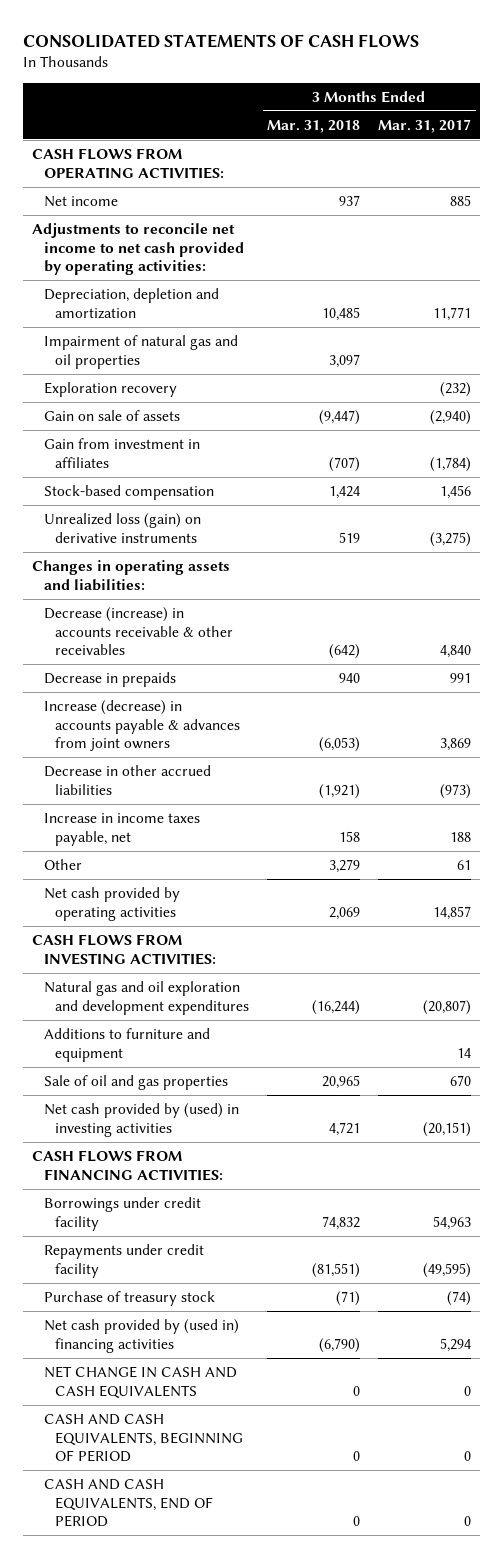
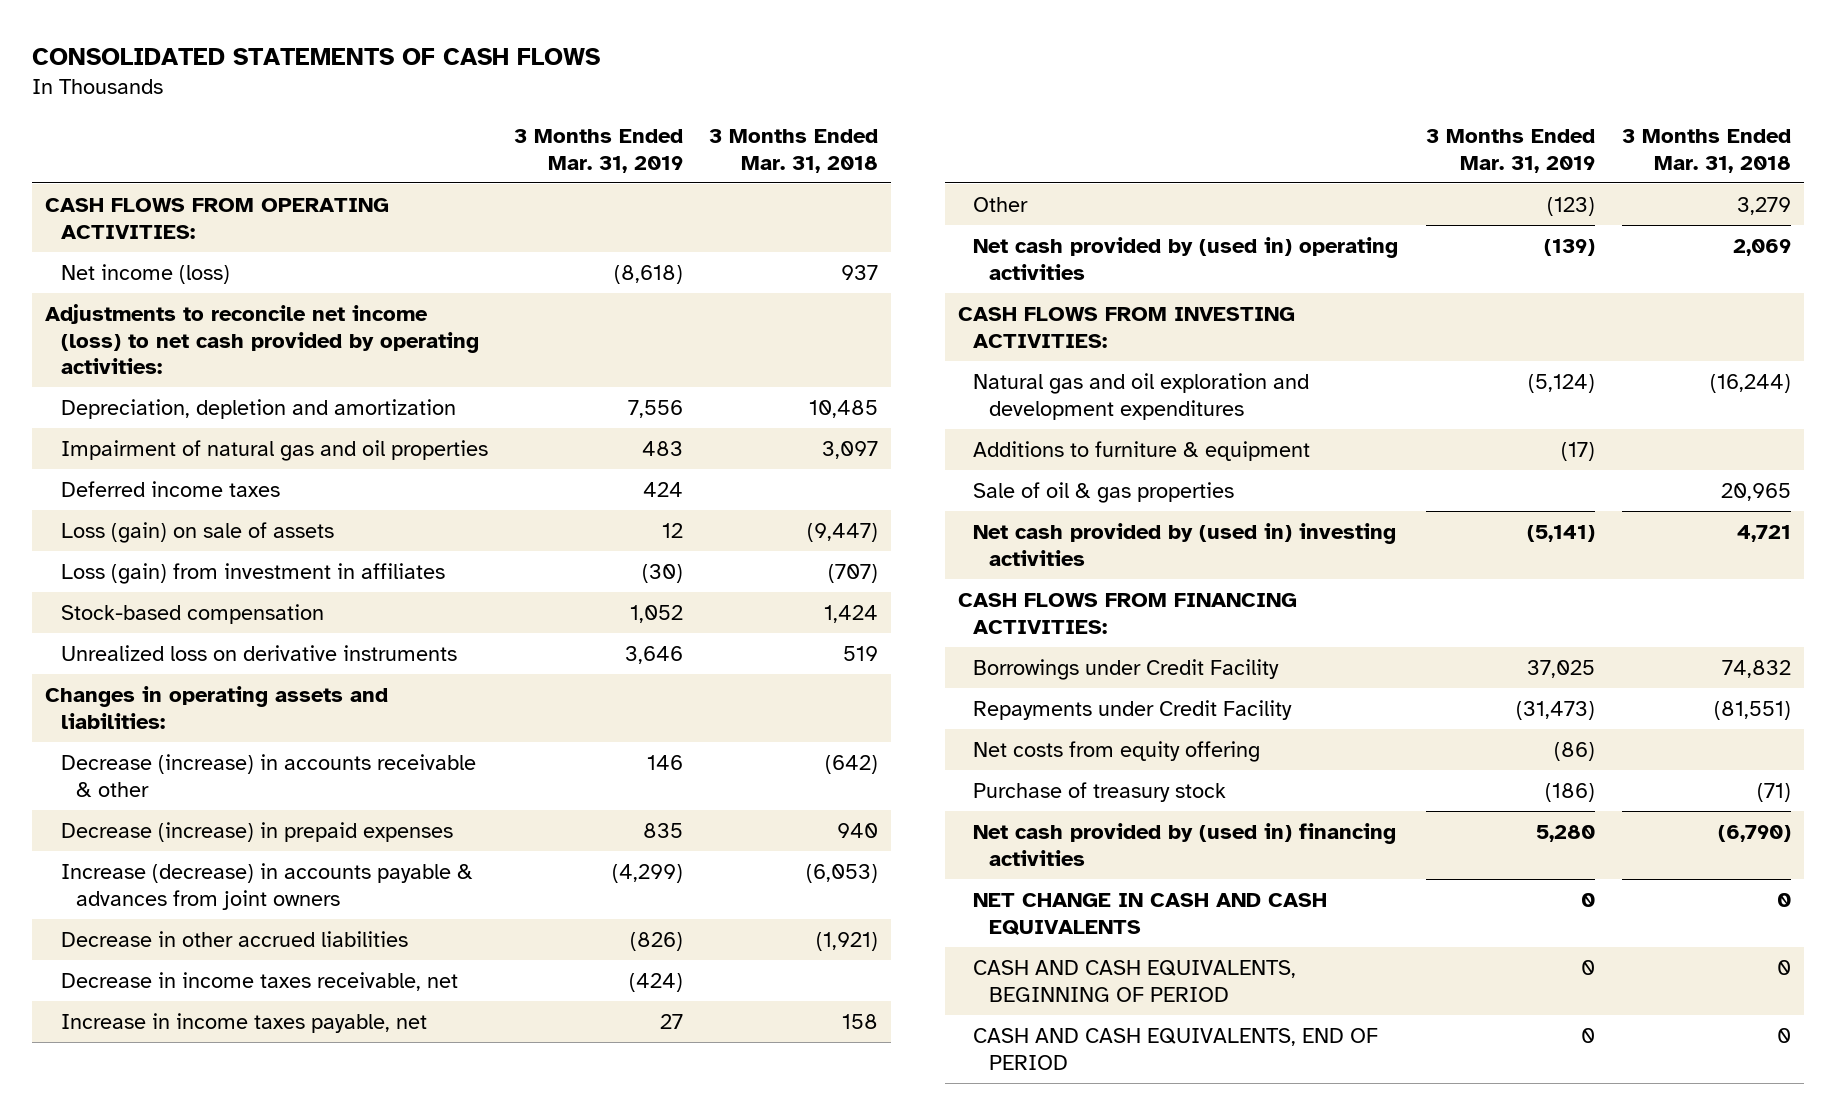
- | 3 Months Ended Mar. 31, 2018 | 3 Months Ended Mar. 31, 2017
+ | 3 Months Ended Mar. 31, 2019 | 3 Months Ended Mar. 31, 2018
- Net income | 937 | 885
- Adjustments to reconcile net income to net cash provided by operating activities:
+ Net income (loss) | (8,618) | 937
+ Adjustments to reconcile net income (loss) to net cash provided by operating activities:
- Exploration recovery | | (232)
- Gain on sale of assets | (9,447) | (2,940)
- Gain from investment in affiliates | (707) | (1,784)
+ Deferred income taxes | 424 |
+ Loss (gain) on sale of assets | 12 | (9,447)
+ Loss (gain) from investment in affiliates | (30) | (707)
- Unrealized loss (gain) on derivative instruments | 519 | (3,275)
+ Unrealized loss on derivative instruments | 3,646 | 519
- Decrease (increase) in accounts receivable & other receivables | (642) | 4,840
- Decrease in prepaids | 940 | 991
+ Decrease (increase) in accounts receivable & other | 146 | (642)
+ Decrease (increase) in prepaid expenses | 835 | 940
+ Decrease in income taxes receivable, net | (424) |
- Net cash provided by operating activities | 2,069 | 14,857
+ Net cash provided by (used in) operating activities | (139) | 2,069
- Additions to furniture and equipment | | 14
- Sale of oil and gas properties | 20,965 | 670
- Net cash provided by (used) in investing activities | 4,721 | (20,151)
+ Additions to furniture & equipment | (17) |
+ Sale of oil & gas properties | | 20,965
+ Net cash provided by (used in) investing activities | (5,141) | 4,721
- Borrowings under credit facility | 74,832 | 54,963
- Repayments under credit facility | (81,551) | (49,595)
+ Borrowings under Credit Facility | 37,025 | 74,832
+ Repayments under Credit Facility | (31,473) | (81,551)
+ Net costs from equity offering | (86) |

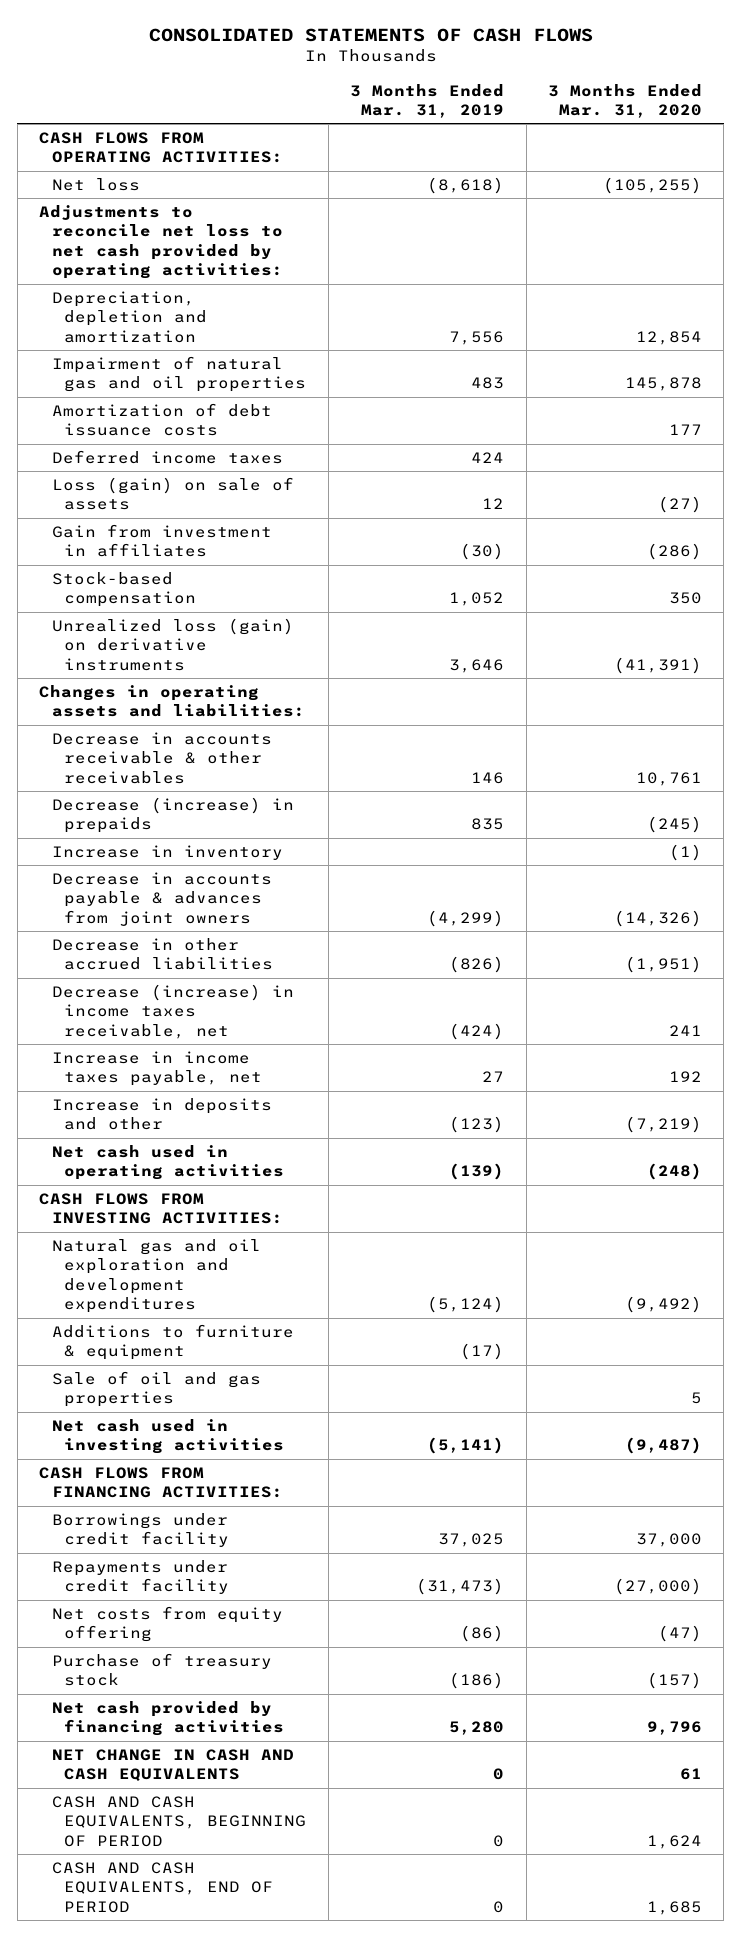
- | 3 Months Ended Mar. 31, 2019 | 3 Months Ended Mar. 31, 2018
+ | 3 Months Ended Mar. 31, 2019 | 3 Months Ended Mar. 31, 2020
- Net income (loss) | (8,618) | 937
- Adjustments to reconcile net income (loss) to net cash provided by operating activities:
+ Net loss | (8,618) | (105,255)
+ Adjustments to reconcile net loss to net cash provided by operating activities:
+ Amortization of debt issuance costs | | 177
- Loss (gain) from investment in affiliates | (30) | (707)
+ Gain from investment in affiliates | (30) | (286)
- Unrealized loss on derivative instruments | 3,646 | 519
+ Unrealized loss (gain) on derivative instruments | 3,646 | (41,391)
- Decrease (increase) in accounts receivable & other | 146 | (642)
- Decrease (increase) in prepaid expenses | 835 | 940
- Increase (decrease) in accounts payable & advances from joint owners | (4,299) | (6,053)
+ Decrease in accounts receivable & other receivables | 146 | 10,761
+ Decrease (increase) in prepaids | 835 | (245)
+ Increase in inventory | | (1)
+ Decrease in accounts payable & advances from joint owners | (4,299) | (14,326)
- Decrease in income taxes receivable, net | (424) |
+ Decrease (increase) in income taxes receivable, net | (424) | 241
- Other | (123) | 3,279
- Net cash provided by (used in) operating activities | (139) | 2,069
+ Increase in deposits and other | (123) | (7,219)
+ Net cash used in operating activities | (139) | (248)
- Sale of oil & gas properties | | 20,965
- Net cash provided by (used in) investing activities | (5,141) | 4,721
+ Sale of oil and gas properties | | 5
+ Net cash used in investing activities | (5,141) | (9,487)
- Borrowings under Credit Facility | 37,025 | 74,832
- Repayments under Credit Facility | (31,473) | (81,551)
+ Borrowings under credit facility | 37,025 | 37,000
+ Repayments under credit facility | (31,473) | (27,000)
- Net cash provided by (used in) financing activities | 5,280 | (6,790)
+ Net cash provided by financing activities | 5,280 | 9,796

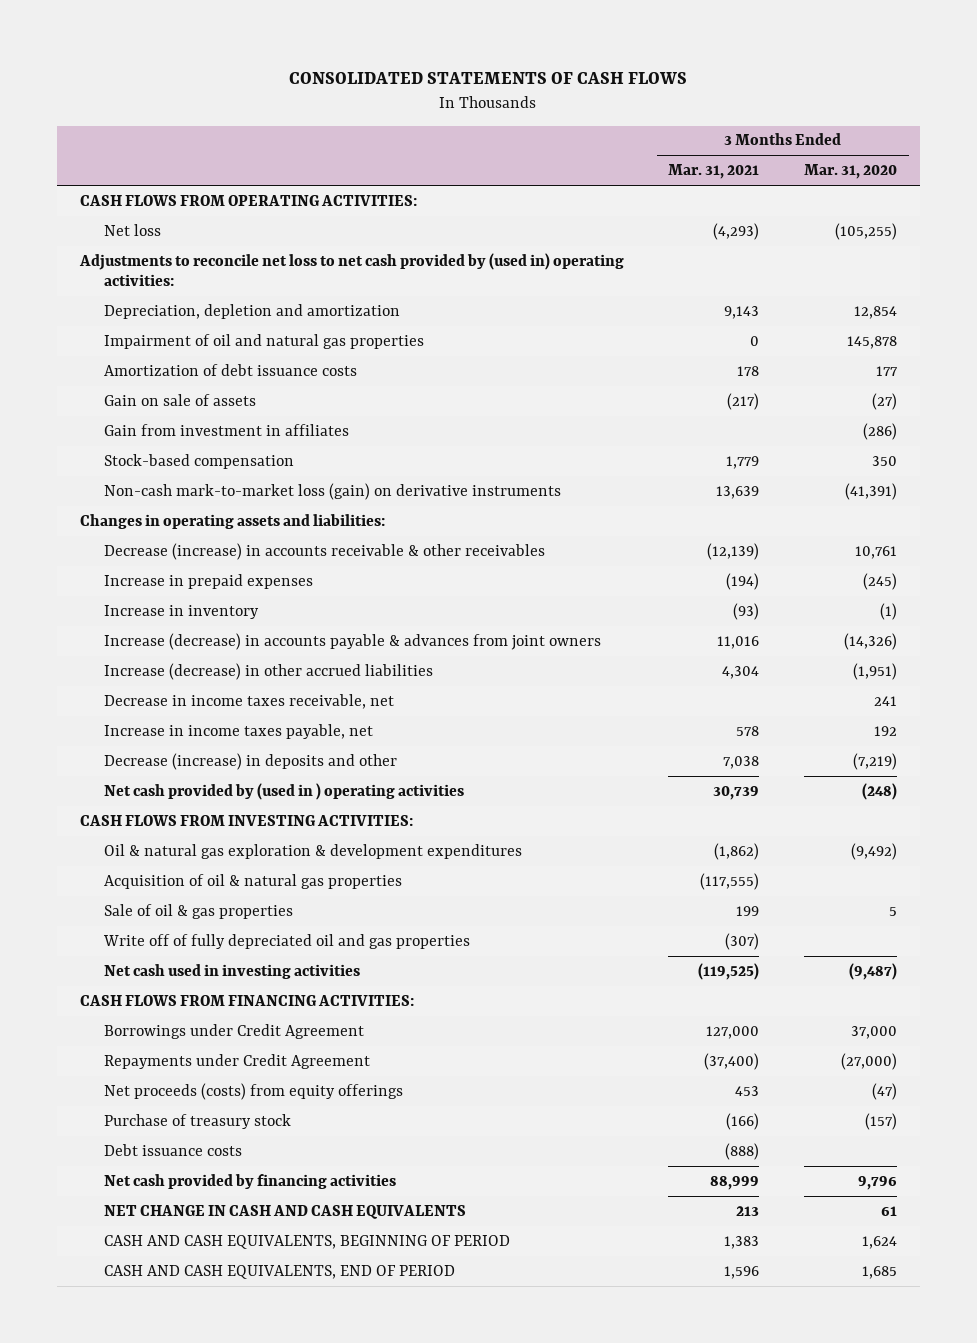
- | 3 Months Ended Mar. 31, 2019 | 3 Months Ended Mar. 31, 2020
+ | 3 Months Ended Mar. 31, 2021 | 3 Months Ended Mar. 31, 2020
- Adjustments to reconcile net loss to net cash provided by operating activities:
+ Adjustments to reconcile net loss to net cash provided by (used in) operating activities:
- Impairment of natural gas and oil properties | 483 | 145,878
+ Impairment of oil and natural gas properties | 0 | 145,878
- Deferred income taxes | 424 |
- Loss (gain) on sale of assets | 12 | (27)
+ Gain on sale of assets | (217) | (27)
- Unrealized loss (gain) on derivative instruments | 3,646 | (41,391)
+ Non-cash mark-to-market loss (gain) on derivative instruments | 13,639 | (41,391)
- Decrease in accounts receivable & other receivables | 146 | 10,761
- Decrease (increase) in prepaids | 835 | (245)
+ Decrease (increase) in accounts receivable & other receivables | (12,139) | 10,761
+ Increase in prepaid expenses | (194) | (245)
- Decrease in accounts payable & advances from joint owners | (4,299) | (14,326)
- Decrease in other accrued liabilities | (826) | (1,951)
- Decrease (increase) in income taxes receivable, net | (424) | 241
+ Increase (decrease) in accounts payable & advances from joint owners | 11,016 | (14,326)
+ Increase (decrease) in other accrued liabilities | 4,304 | (1,951)
+ Decrease in income taxes receivable, net | | 241
- Increase in deposits and other | (123) | (7,219)
- Net cash used in operating activities | (139) | (248)
+ Decrease (increase) in deposits and other | 7,038 | (7,219)
+ Net cash provided by (used in ) operating activities | 30,739 | (248)
- Natural gas and oil exploration and development expenditures | (5,124) | (9,492)
- Additions to furniture & equipment | (17) |
- Sale of oil and gas properties | | 5
+ Oil & natural gas exploration & development expenditures | (1,862) | (9,492)
+ Acquisition of oil & natural gas properties | (117,555) |
+ Sale of oil & gas properties | 199 | 5
+ Write off of fully depreciated oil and gas properties | (307) |
- Borrowings under credit facility | 37,025 | 37,000
- Repayments under credit facility | (31,473) | (27,000)
- Net costs from equity offering | (86) | (47)
+ Borrowings under Credit Agreement | 127,000 | 37,000
+ Repayments under Credit Agreement | (37,400) | (27,000)
+ Net proceeds (costs) from equity offerings | 453 | (47)
+ Debt issuance costs | (888) |

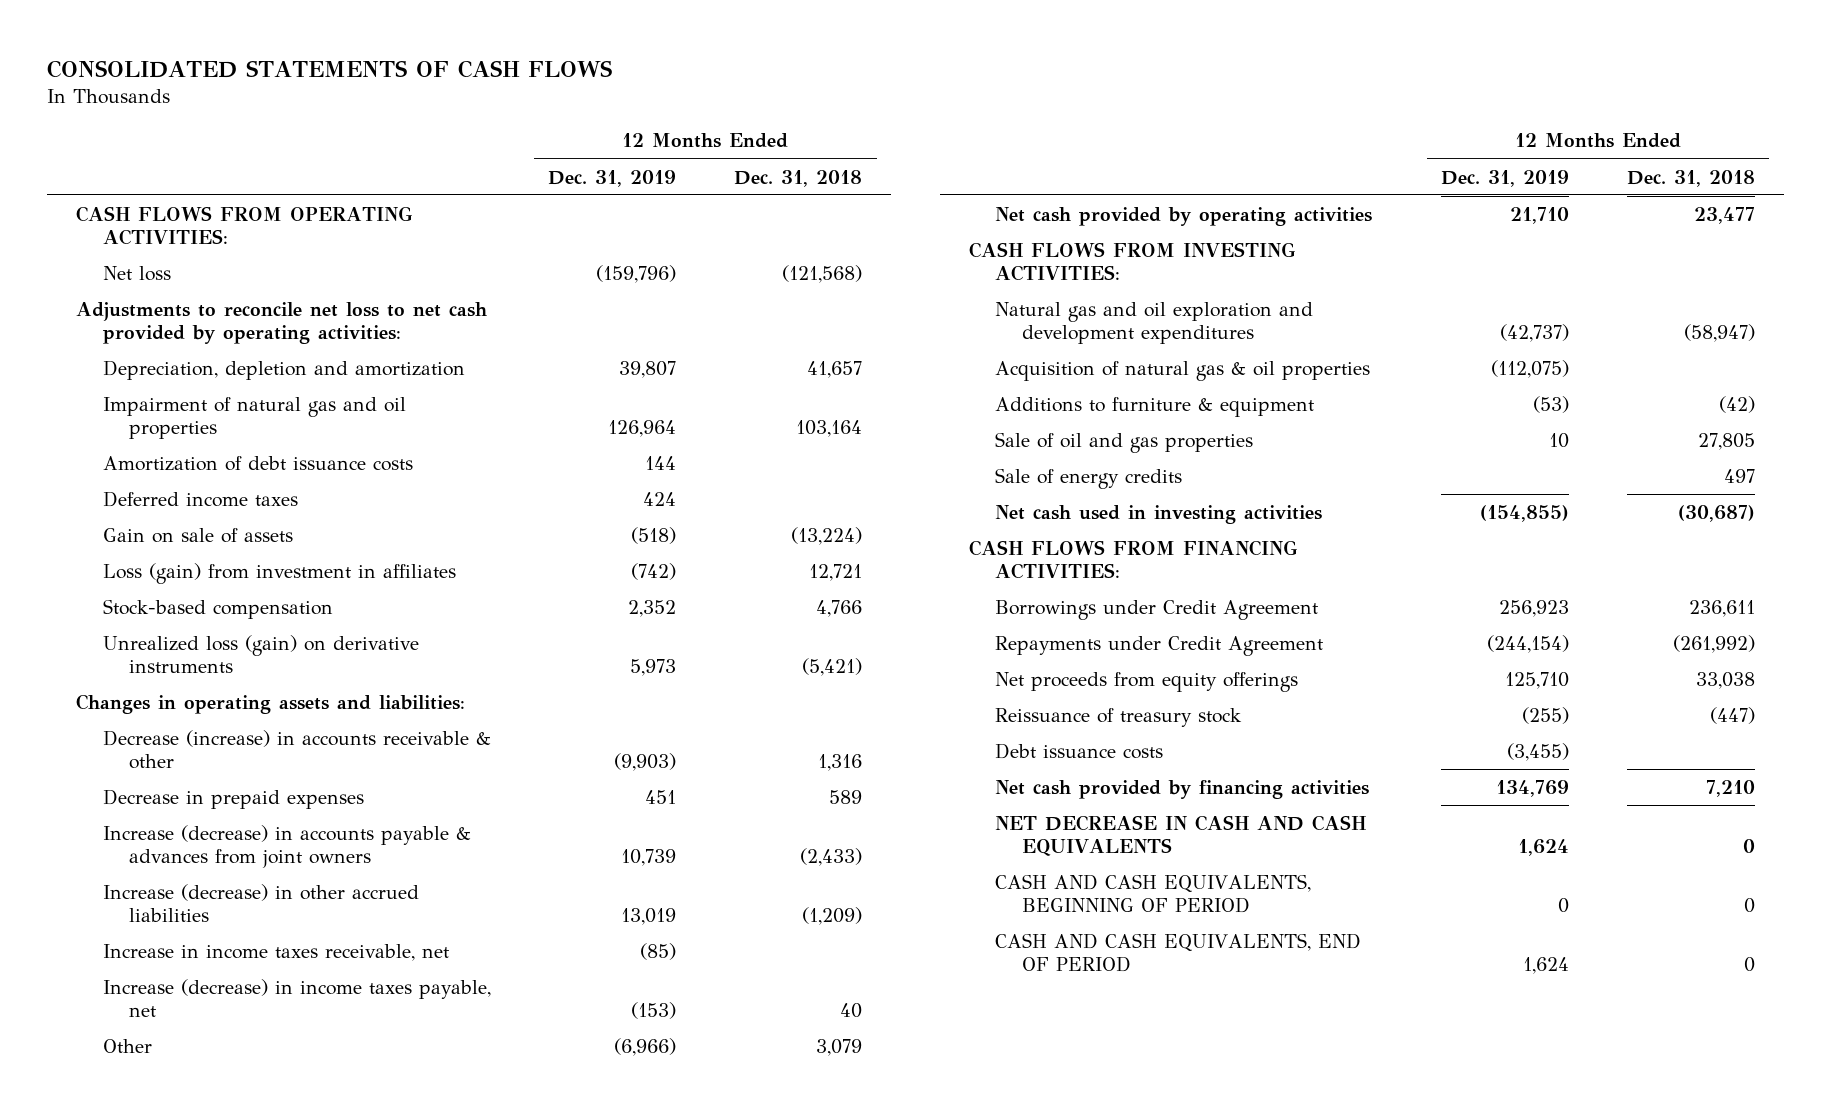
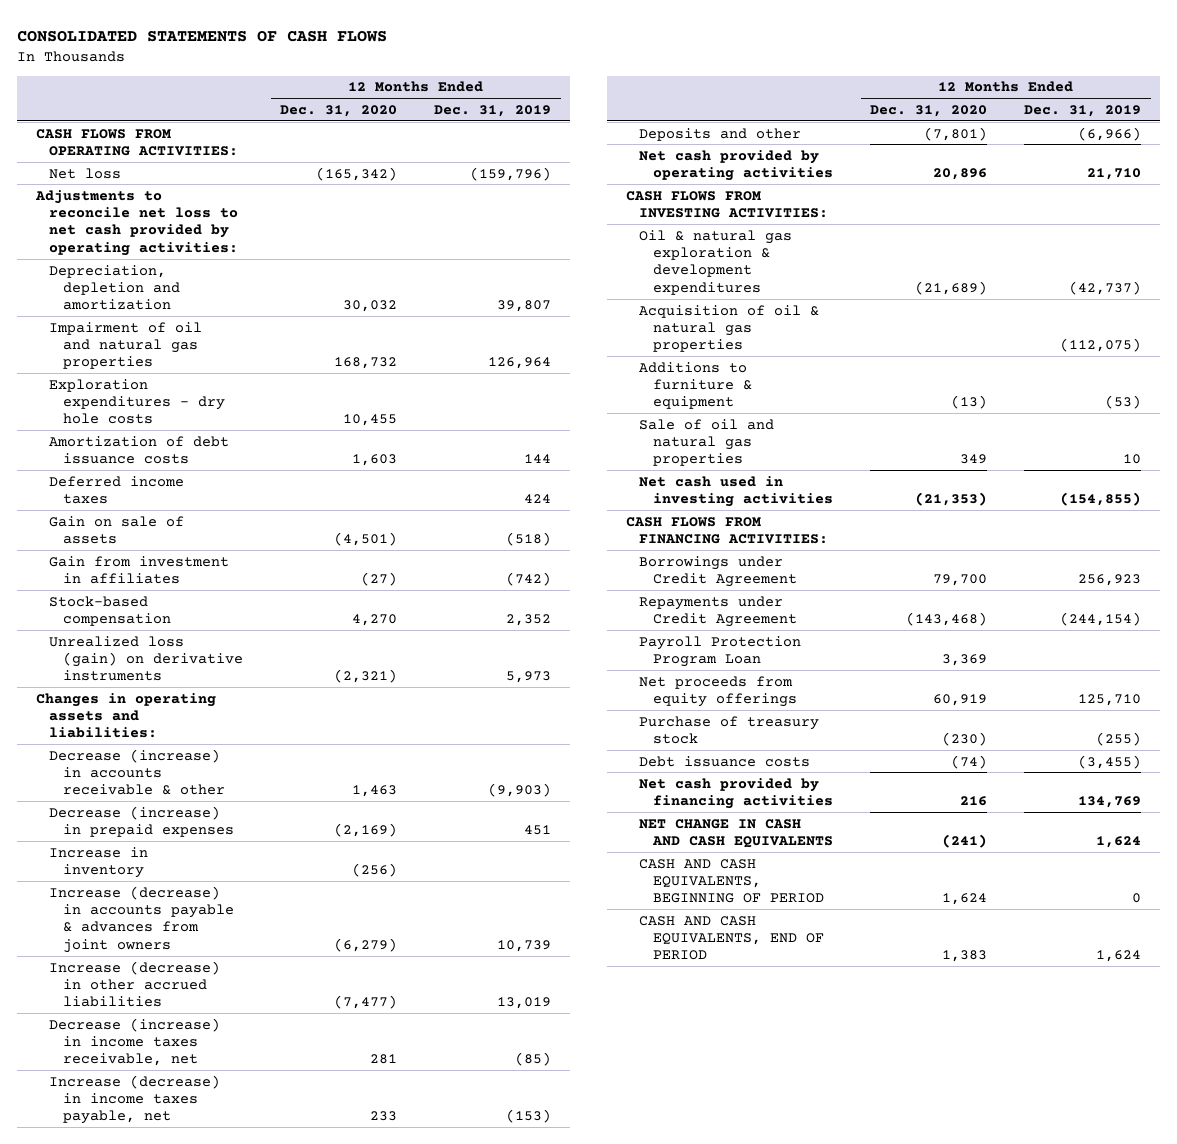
- | 12 Months Ended Dec. 31, 2019 | 12 Months Ended Dec. 31, 2018
+ | 12 Months Ended Dec. 31, 2020 | 12 Months Ended Dec. 31, 2019
- Impairment of natural gas and oil properties | 126,964 | 103,164
+ Impairment of oil and natural gas properties | 168,732 | 126,964
+ Exploration expenditures - dry hole costs | 10,455 |
- Loss (gain) from investment in affiliates | (742) | 12,721
+ Gain from investment in affiliates | (27) | (742)
- Decrease in prepaid expenses | 451 | 589
+ Decrease (increase) in prepaid expenses | (2,169) | 451
+ Increase in inventory | (256) |
- Increase in income taxes receivable, net | (85) |
+ Decrease (increase) in income taxes receivable, net | 281 | (85)
- Other | (6,966) | 3,079
+ Deposits and other | (7,801) | (6,966)
- Natural gas and oil exploration and development expenditures | (42,737) | (58,947)
- Acquisition of natural gas & oil properties | (112,075) |
+ Oil & natural gas exploration & development expenditures | (21,689) | (42,737)
+ Acquisition of oil & natural gas properties | | (112,075)
- Sale of oil and gas properties | 10 | 27,805
- Sale of energy credits | | 497
+ Sale of oil and natural gas properties | 349 | 10
+ Payroll Protection Program Loan | 3,369 |
- Reissuance of treasury stock | (255) | (447)
+ Purchase of treasury stock | (230) | (255)
- NET DECREASE IN CASH AND CASH EQUIVALENTS | 1,624 | 0
+ NET CHANGE IN CASH AND CASH EQUIVALENTS | (241) | 1,624

